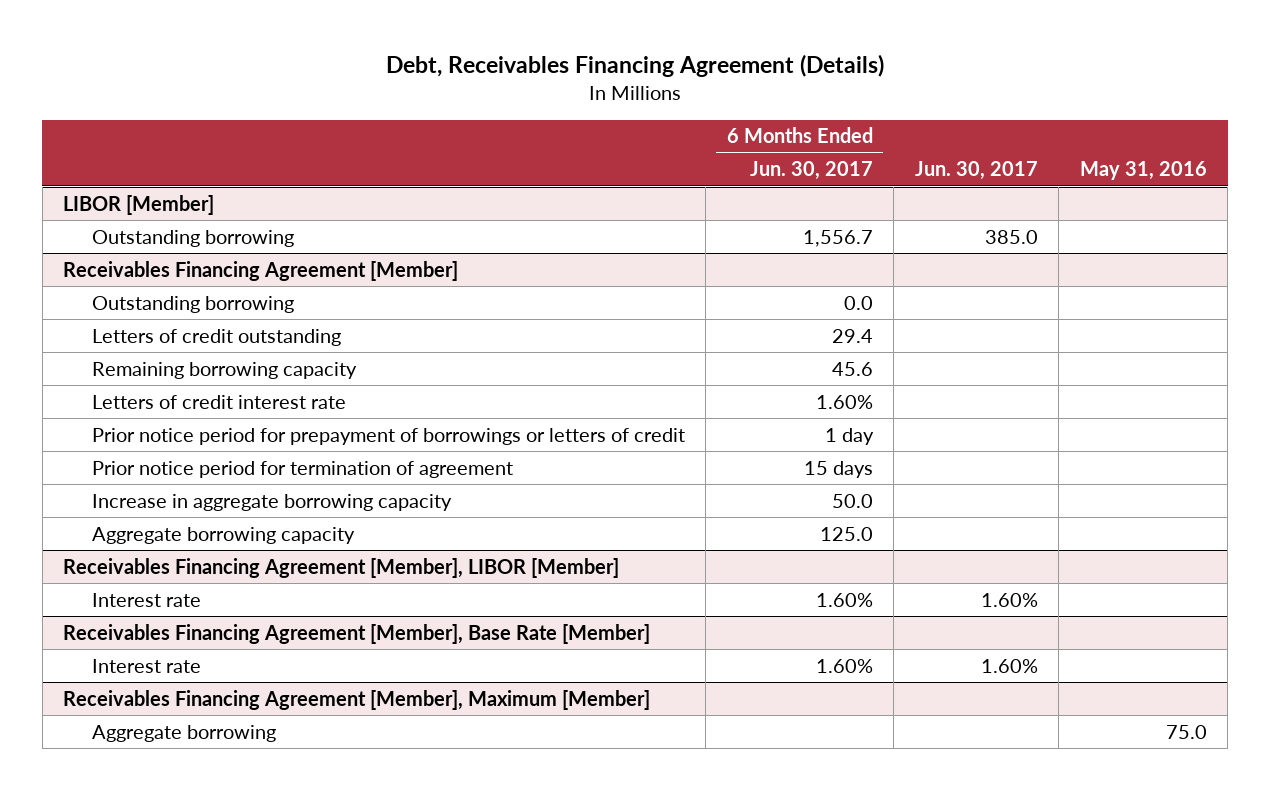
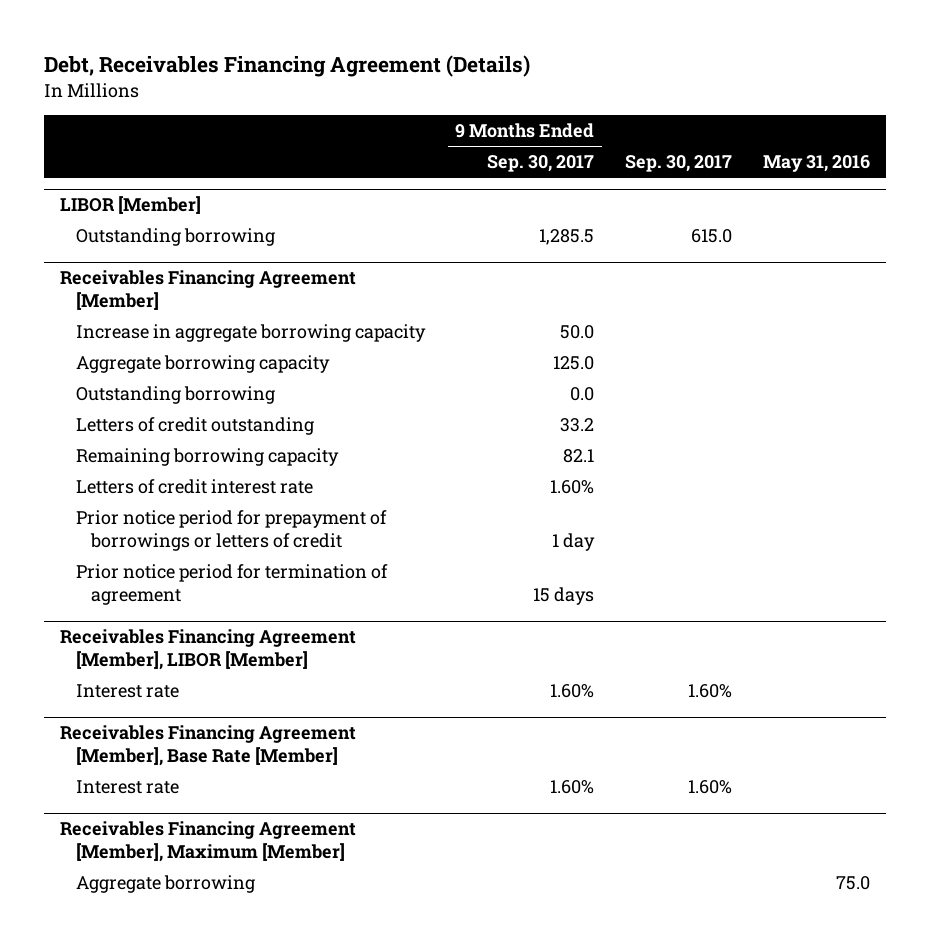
- | 6 Months Ended Jun. 30, 2017 | Jun. 30, 2017 | May 31, 2016
+ | 9 Months Ended Sep. 30, 2017 | Sep. 30, 2017 | May 31, 2016
@ Receivables Financing Agreement [Member]
moved up: Increase in aggregate borrowing capacity | 50.0 | |
moved up: Aggregate borrowing capacity | 125.0 | |

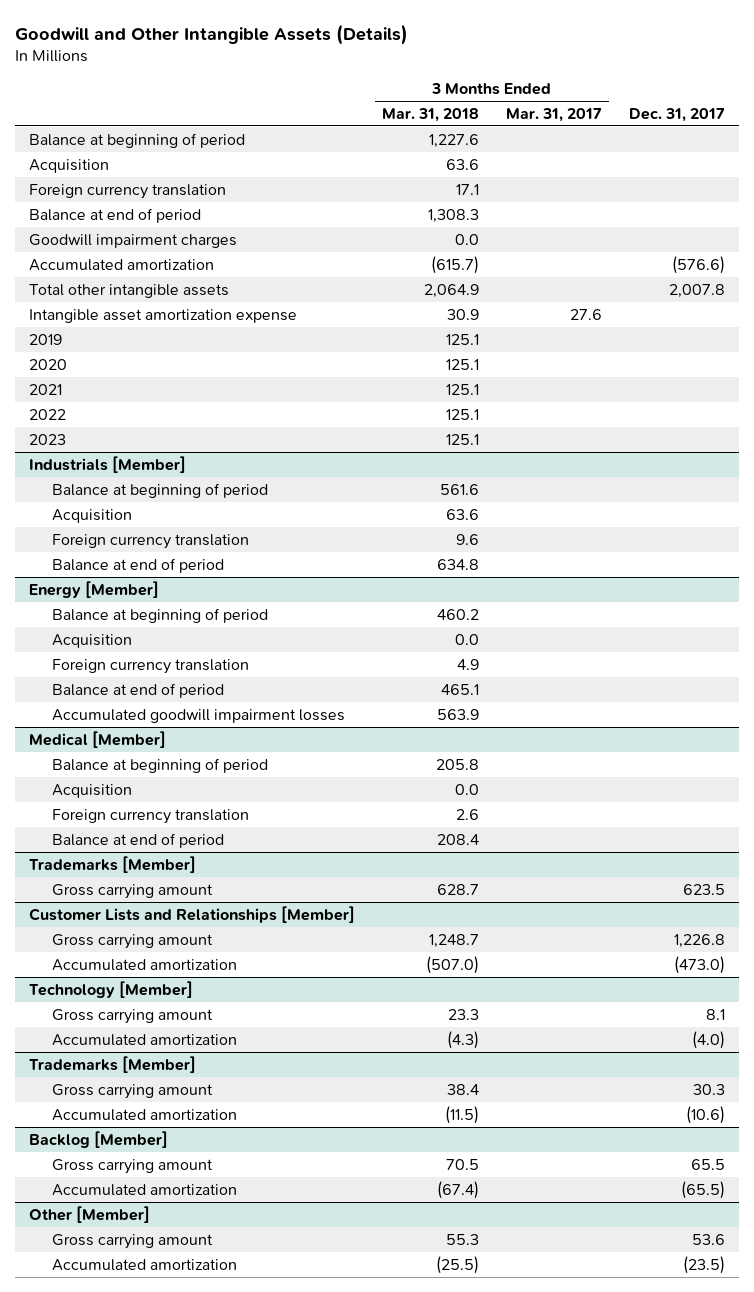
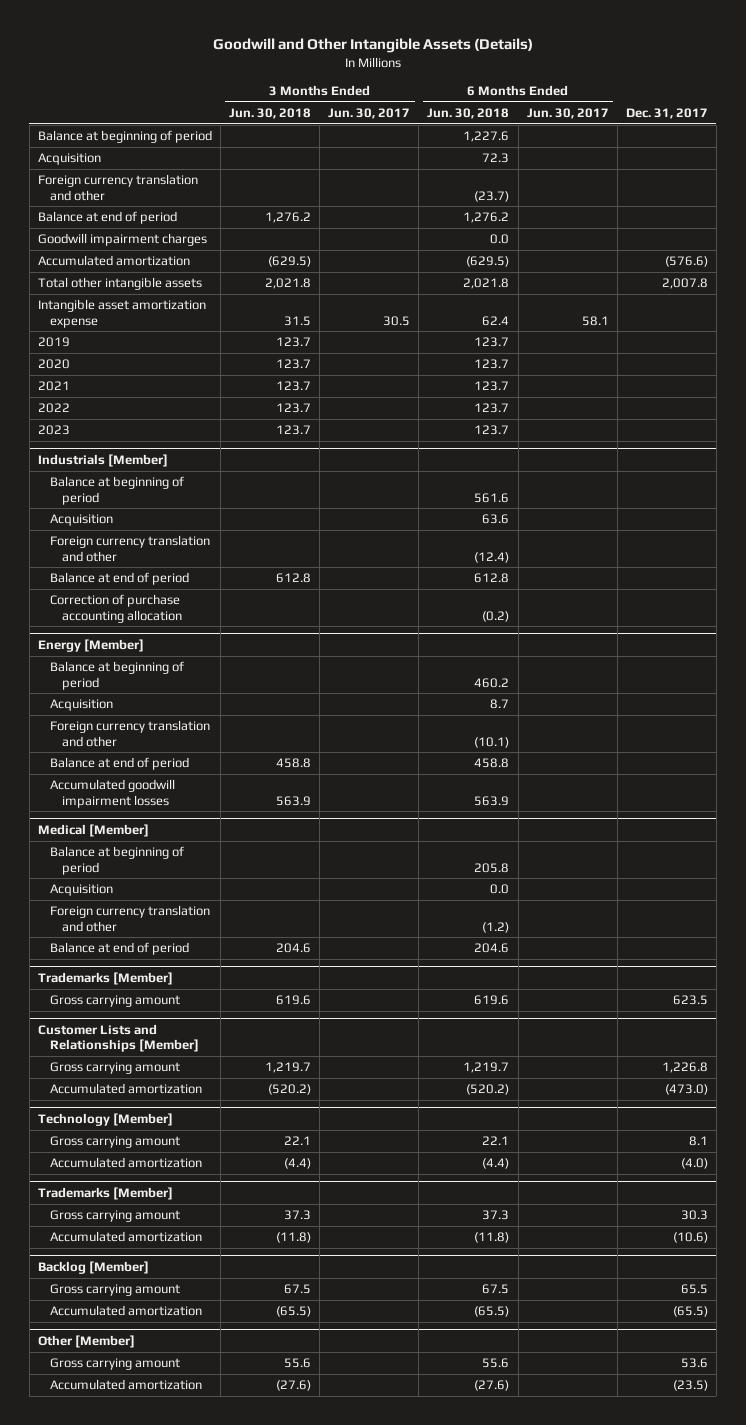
- | 3 Months Ended Mar. 31, 2018 | 3 Months Ended Mar. 31, 2017 | Dec. 31, 2017
+ | 3 Months Ended Jun. 30, 2018 | 3 Months Ended Jun. 30, 2017 | 6 Months Ended Jun. 30, 2018 | 6 Months Ended Jun. 30, 2017 | Dec. 31, 2017
- Foreign currency translation | 17.1 | |
+ Foreign currency translation and other | | | (23.7) | |
@ Industrials [Member]
- Foreign currency translation | 9.6 | |
+ Foreign currency translation and other | | | (12.4) | |
+ Correction of purchase accounting allocation | | | (0.2) | |
@ Energy [Member]
- Foreign currency translation | 4.9 | |
+ Foreign currency translation and other | | | (10.1) | |
@ Medical [Member]
- Foreign currency translation | 2.6 | |
+ Foreign currency translation and other | | | (1.2) | |

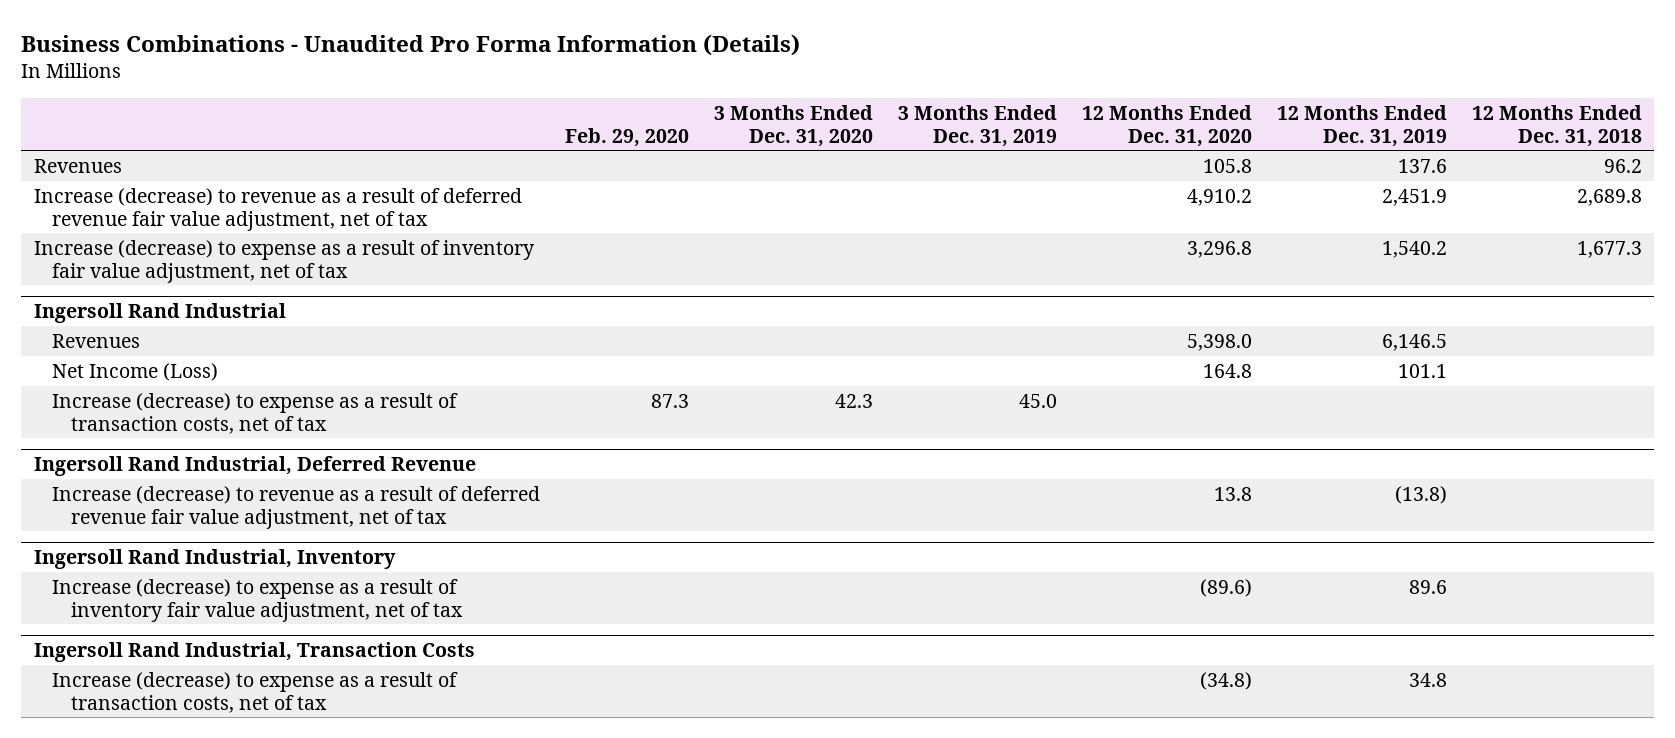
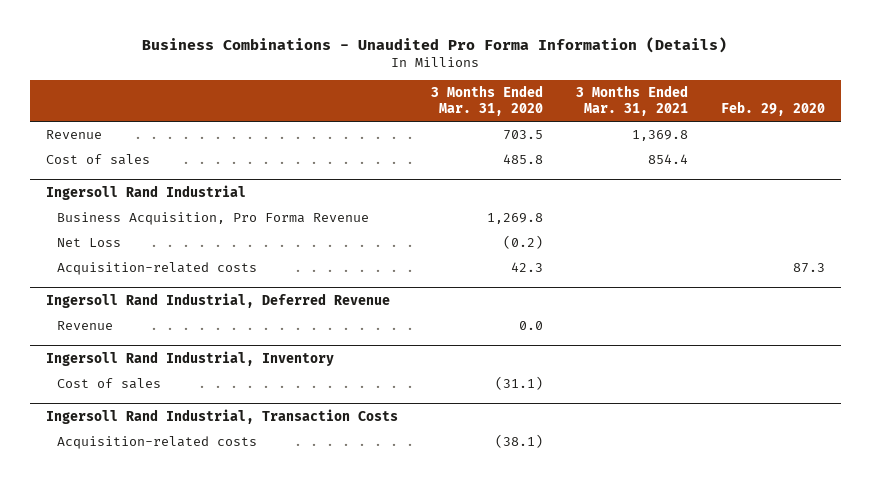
- | Feb. 29, 2020 | 3 Months Ended Dec. 31, 2020 | 3 Months Ended Dec. 31, 2019 | 12 Months Ended Dec. 31, 2020 | 12 Months Ended Dec. 31, 2019 | 12 Months Ended Dec. 31, 2018
+ | 3 Months Ended Mar. 31, 2020 | 3 Months Ended Mar. 31, 2021 | Feb. 29, 2020
- Revenues | | | | 105.8 | 137.6 | 96.2
- Increase (decrease) to revenue as a result of deferred revenue fair value adjustment, net of tax | | | | 4,910.2 | 2,451.9 | 2,689.8
- Increase (decrease) to expense as a result of inventory fair value adjustment, net of tax | | | | 3,296.8 | 1,540.2 | 1,677.3
+ Revenue | 703.5 | 1,369.8 |
+ Cost of sales | 485.8 | 854.4 |
@ Ingersoll Rand Industrial
- Revenues | | | | 5,398.0 | 6,146.5 |
- Net Income (Loss) | | | | 164.8 | 101.1 |
- Increase (decrease) to expense as a result of transaction costs, net of tax | 87.3 | 42.3 | 45.0 | | |
+ Business Acquisition, Pro Forma Revenue | 1,269.8 | |
+ Net Loss | (0.2) | |
+ Acquisition-related costs | 42.3 | | 87.3
@ Ingersoll Rand Industrial, Deferred Revenue
- Increase (decrease) to revenue as a result of deferred revenue fair value adjustment, net of tax | | | | 13.8 | (13.8) |
+ Revenue | 0.0 | |
@ Ingersoll Rand Industrial, Inventory
- Increase (decrease) to expense as a result of inventory fair value adjustment, net of tax | | | | (89.6) | 89.6 |
+ Cost of sales | (31.1) | |
@ Ingersoll Rand Industrial, Transaction Costs
- Increase (decrease) to expense as a result of transaction costs, net of tax | | | | (34.8) | 34.8 |
+ Acquisition-related costs | (38.1) | |

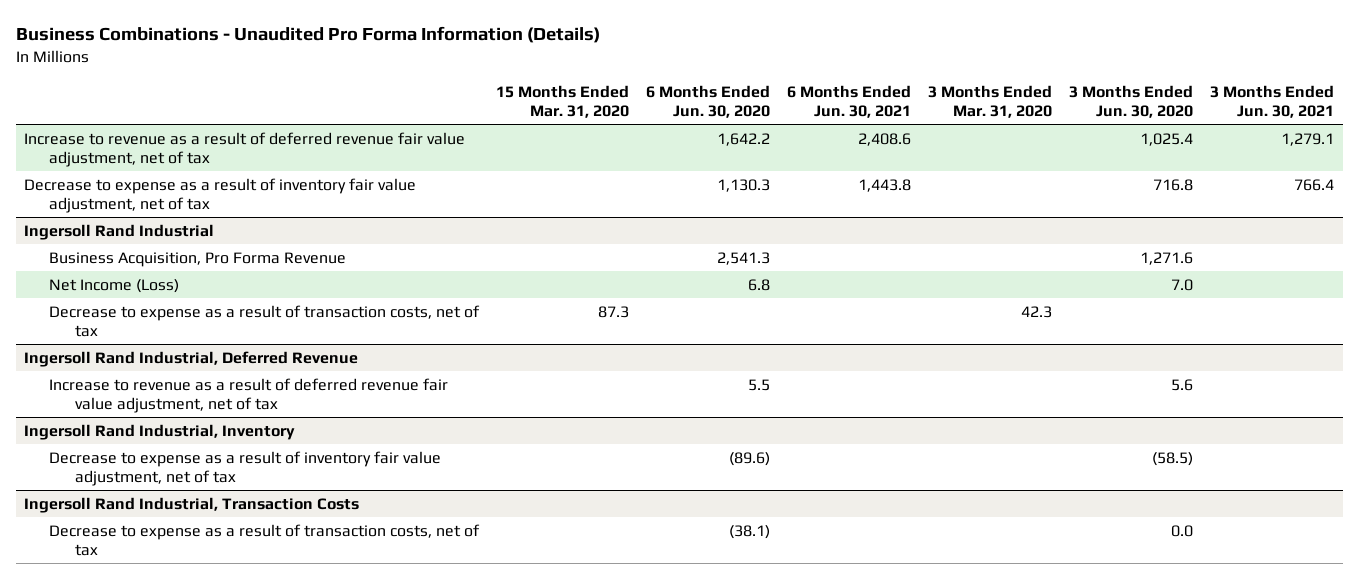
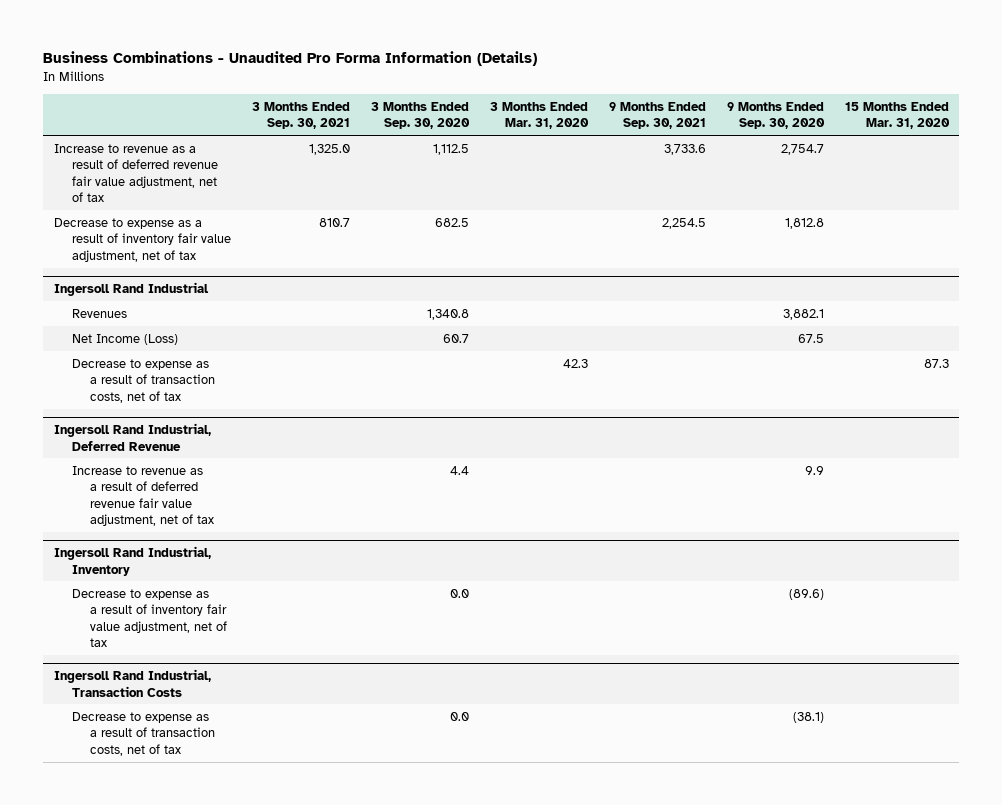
- | 15 Months Ended Mar. 31, 2020 | 6 Months Ended Jun. 30, 2020 | 6 Months Ended Jun. 30, 2021 | 3 Months Ended Mar. 31, 2020 | 3 Months Ended Jun. 30, 2020 | 3 Months Ended Jun. 30, 2021
+ | 3 Months Ended Sep. 30, 2021 | 3 Months Ended Sep. 30, 2020 | 3 Months Ended Mar. 31, 2020 | 9 Months Ended Sep. 30, 2021 | 9 Months Ended Sep. 30, 2020 | 15 Months Ended Mar. 31, 2020
@ Ingersoll Rand Industrial
- Business Acquisition, Pro Forma Revenue | | 2,541.3 | | | 1,271.6 |
+ Revenues | | 1,340.8 | | | 3,882.1 |

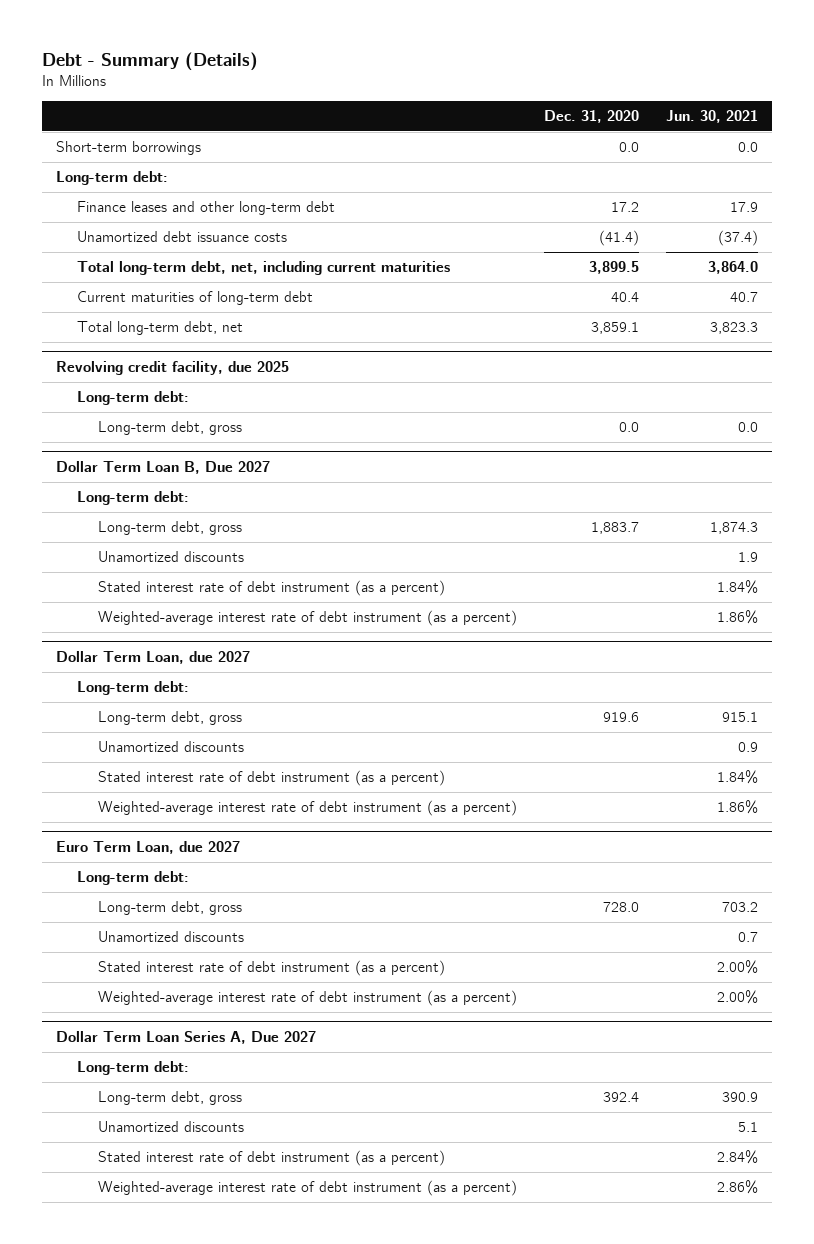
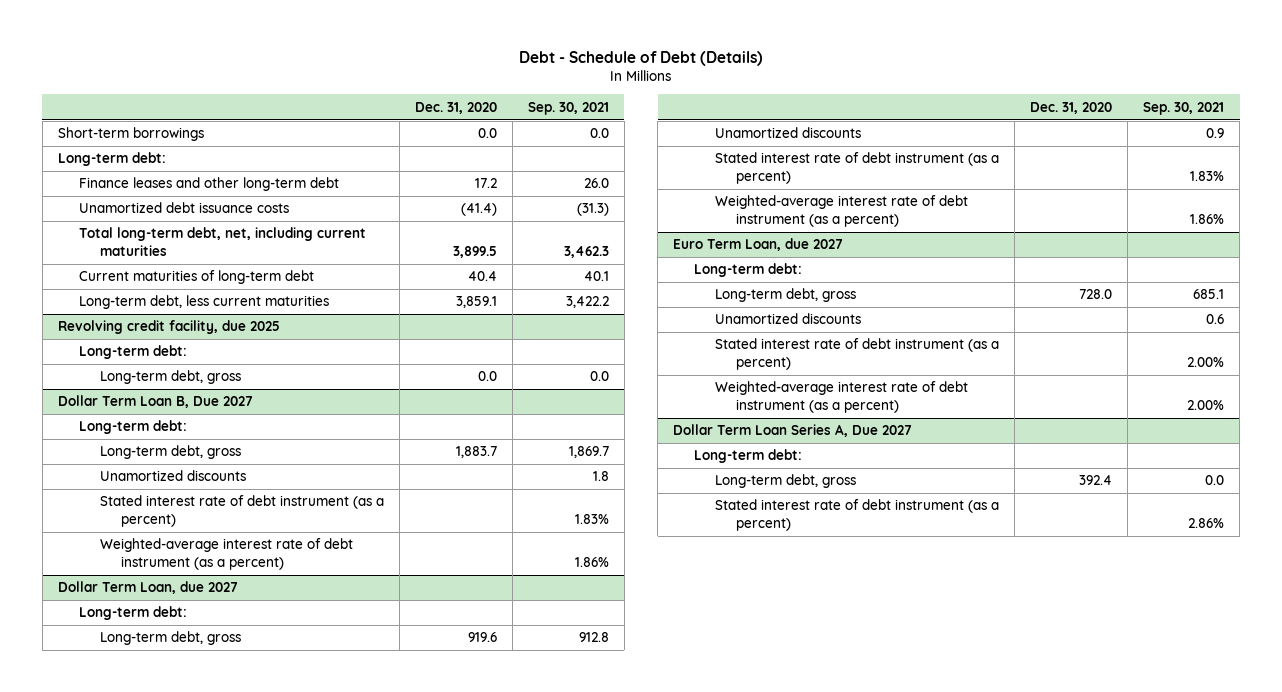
- Debt - Summary (Details)
+ Debt - Schedule of Debt (Details)
- | Dec. 31, 2020 | Jun. 30, 2021
+ | Dec. 31, 2020 | Sep. 30, 2021
- Total long-term debt, net | 3,859.1 | 3,823.3
+ Long-term debt, less current maturities | 3,859.1 | 3,422.2
@ Dollar Term Loan Series A, Due 2027
- Unamortized discounts | | 5.1
- Weighted-average interest rate of debt instrument (as a percent) | | 2.86%

